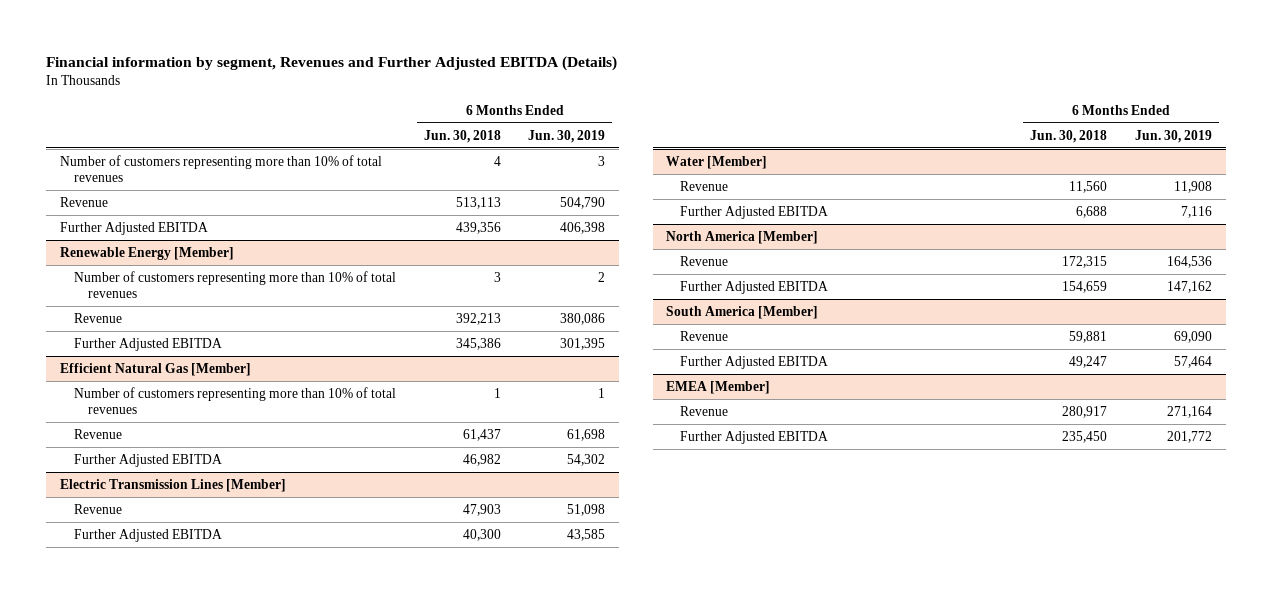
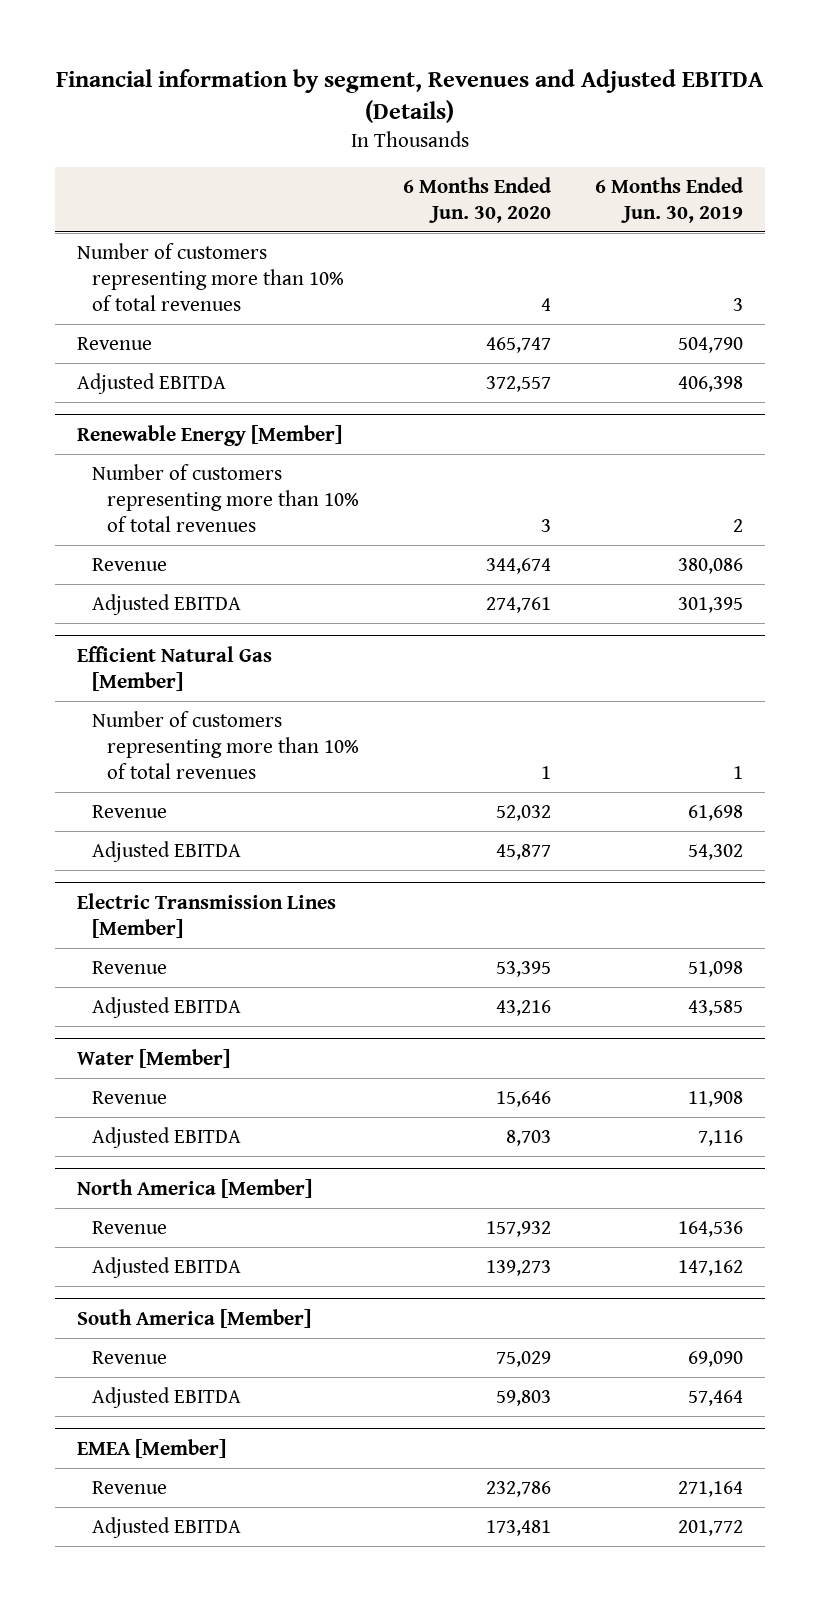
- Financial information by segment, Revenues and Further Adjusted EBITDA (Details)
+ Financial information by segment, Revenues and Adjusted EBITDA (Details)
- | 6 Months Ended Jun. 30, 2018 | 6 Months Ended Jun. 30, 2019
+ | 6 Months Ended Jun. 30, 2020 | 6 Months Ended Jun. 30, 2019
- Further Adjusted EBITDA | 439,356 | 406,398
+ Adjusted EBITDA | 372,557 | 406,398
@ Renewable Energy [Member]
- Further Adjusted EBITDA | 345,386 | 301,395
+ Adjusted EBITDA | 274,761 | 301,395
@ Efficient Natural Gas [Member]
- Further Adjusted EBITDA | 46,982 | 54,302
+ Adjusted EBITDA | 45,877 | 54,302
@ Electric Transmission Lines [Member]
- Further Adjusted EBITDA | 40,300 | 43,585
+ Adjusted EBITDA | 43,216 | 43,585
@ Water [Member]
- Further Adjusted EBITDA | 6,688 | 7,116
+ Adjusted EBITDA | 8,703 | 7,116
@ North America [Member]
- Further Adjusted EBITDA | 154,659 | 147,162
+ Adjusted EBITDA | 139,273 | 147,162
@ South America [Member]
- Further Adjusted EBITDA | 49,247 | 57,464
+ Adjusted EBITDA | 59,803 | 57,464
@ EMEA [Member]
- Further Adjusted EBITDA | 235,450 | 201,772
+ Adjusted EBITDA | 173,481 | 201,772

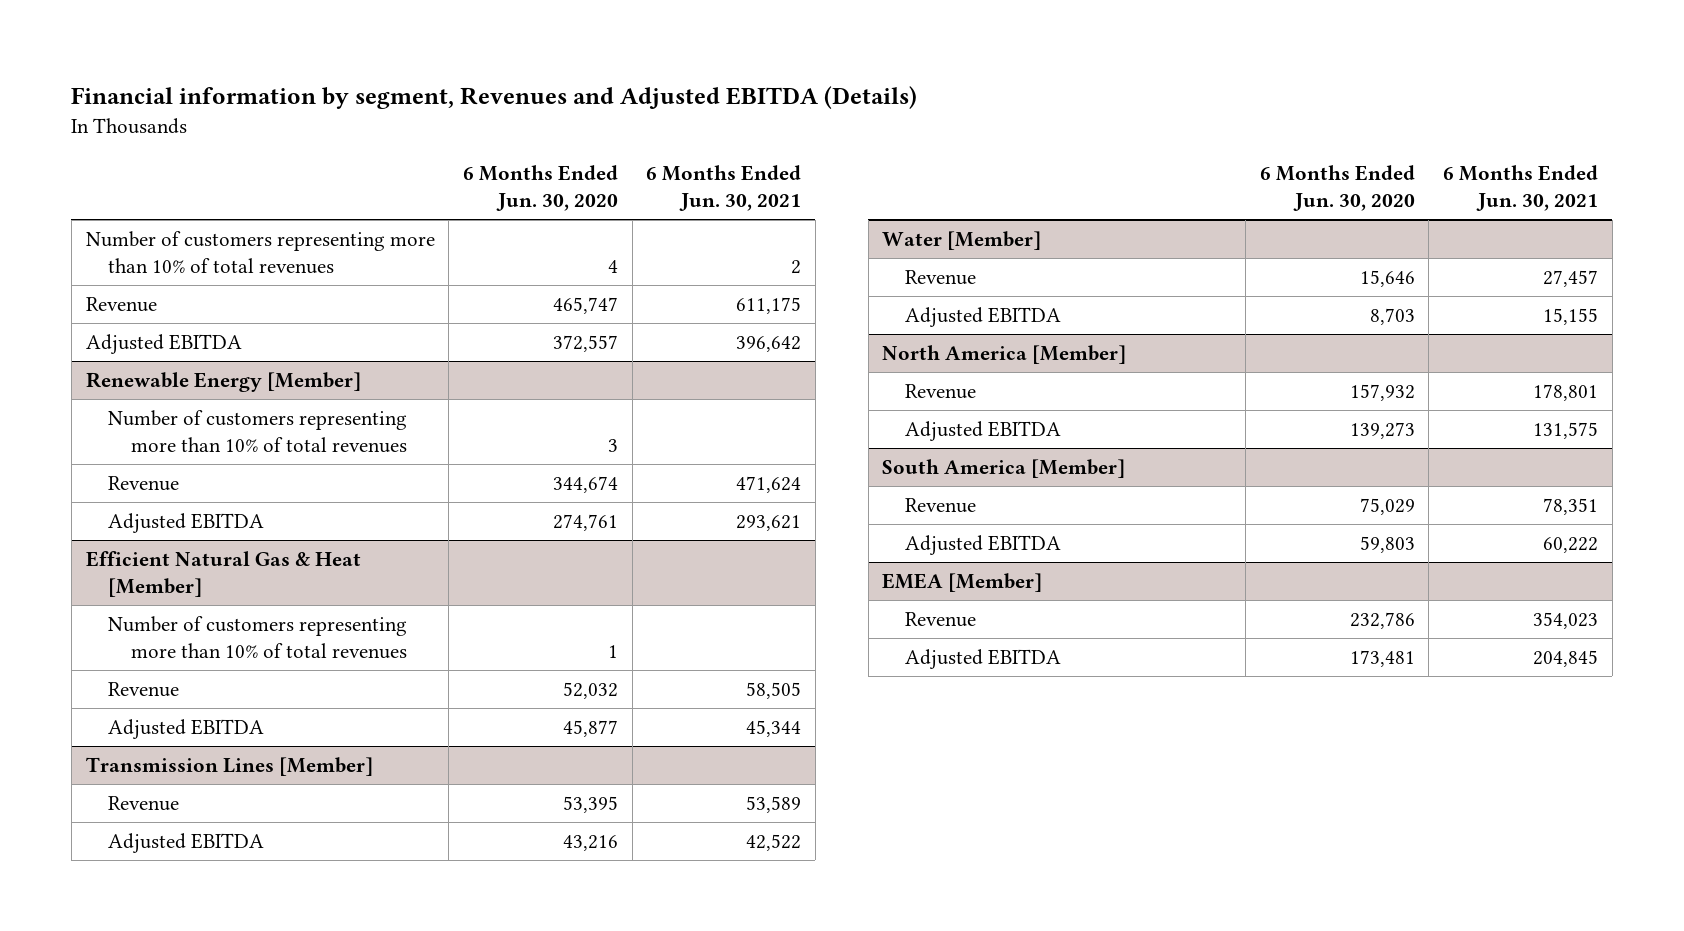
- | 6 Months Ended Jun. 30, 2020 | 6 Months Ended Jun. 30, 2019
+ | 6 Months Ended Jun. 30, 2020 | 6 Months Ended Jun. 30, 2021
- Efficient Natural Gas [Member]
+ Efficient Natural Gas & Heat [Member]
- Electric Transmission Lines [Member]
+ Transmission Lines [Member]

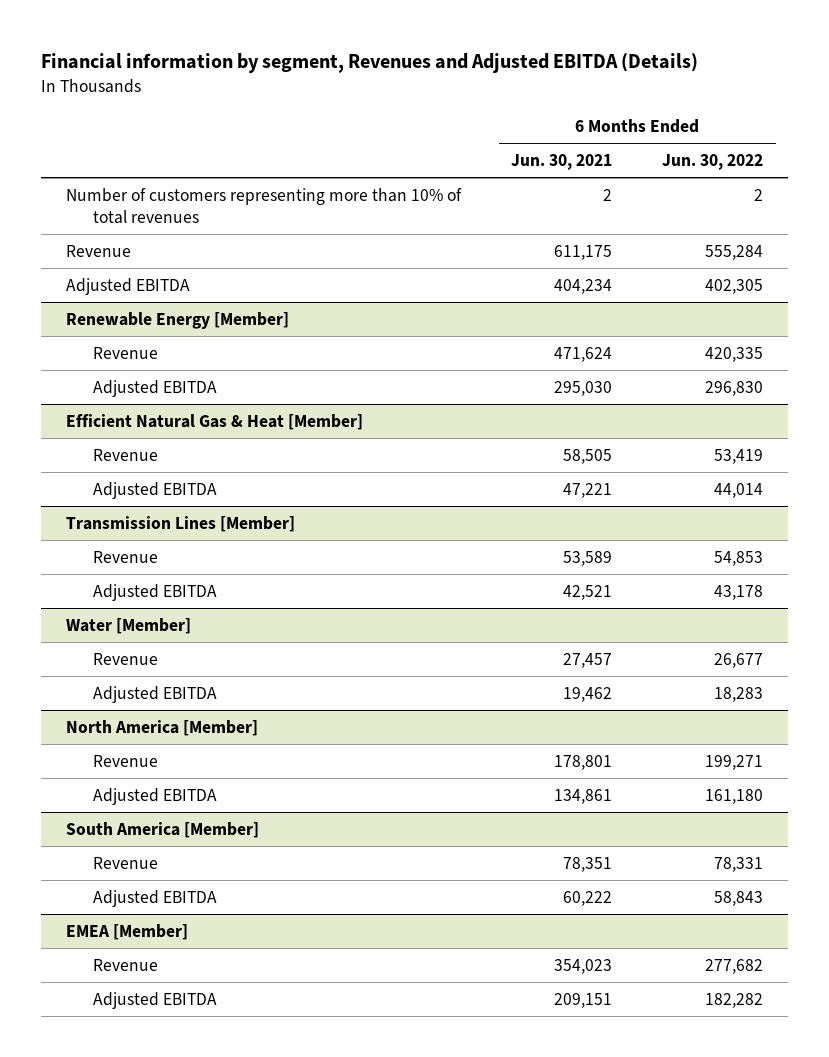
- | 6 Months Ended Jun. 30, 2020 | 6 Months Ended Jun. 30, 2021
+ | 6 Months Ended Jun. 30, 2021 | 6 Months Ended Jun. 30, 2022
- Adjusted EBITDA | 372,557 | 396,642
+ Adjusted EBITDA | 404,234 | 402,305
@ Renewable Energy [Member]
- Number of customers representing more than 10% of total revenues | 3 |
- Adjusted EBITDA | 274,761 | 293,621
+ Adjusted EBITDA | 295,030 | 296,830
@ Efficient Natural Gas & Heat [Member]
- Number of customers representing more than 10% of total revenues | 1 |
- Adjusted EBITDA | 45,877 | 45,344
+ Adjusted EBITDA | 47,221 | 44,014
@ Transmission Lines [Member]
- Adjusted EBITDA | 43,216 | 42,522
+ Adjusted EBITDA | 42,521 | 43,178
@ Water [Member]
- Adjusted EBITDA | 8,703 | 15,155
+ Adjusted EBITDA | 19,462 | 18,283
@ North America [Member]
- Adjusted EBITDA | 139,273 | 131,575
+ Adjusted EBITDA | 134,861 | 161,180
@ EMEA [Member]
- Adjusted EBITDA | 173,481 | 204,845
+ Adjusted EBITDA | 209,151 | 182,282

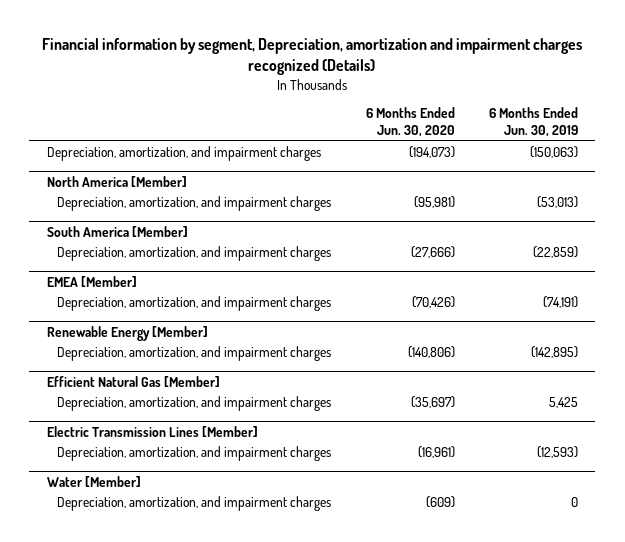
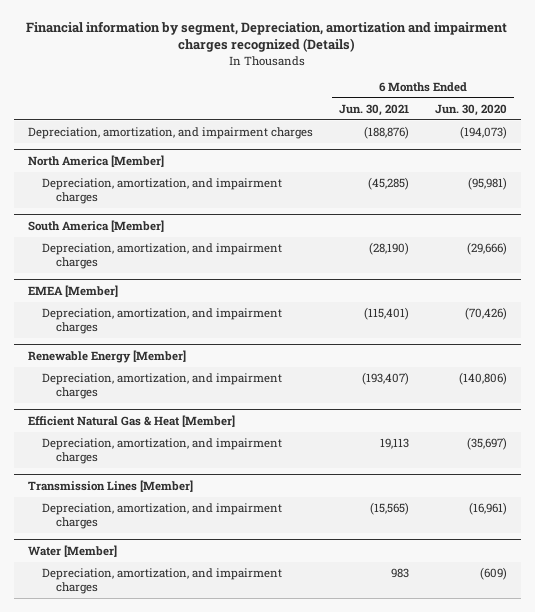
- | 6 Months Ended Jun. 30, 2020 | 6 Months Ended Jun. 30, 2019
+ | 6 Months Ended Jun. 30, 2021 | 6 Months Ended Jun. 30, 2020
@ South America [Member]
- Depreciation, amortization, and impairment charges | (27,666) | (22,859)
+ Depreciation, amortization, and impairment charges | (28,190) | (29,666)
- Efficient Natural Gas [Member]
+ Efficient Natural Gas & Heat [Member]
- Electric Transmission Lines [Member]
+ Transmission Lines [Member]

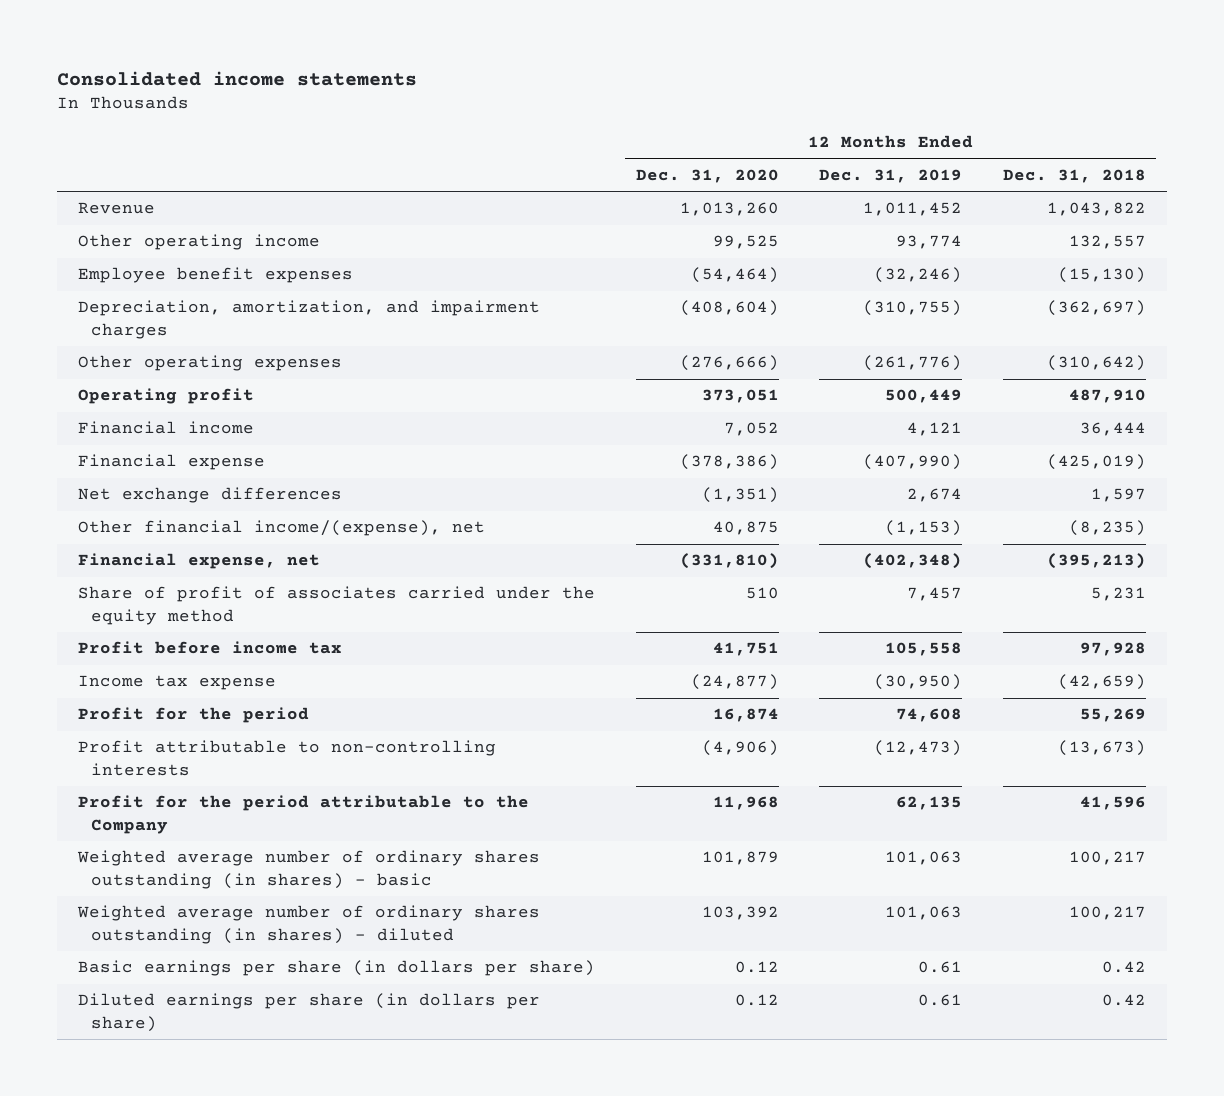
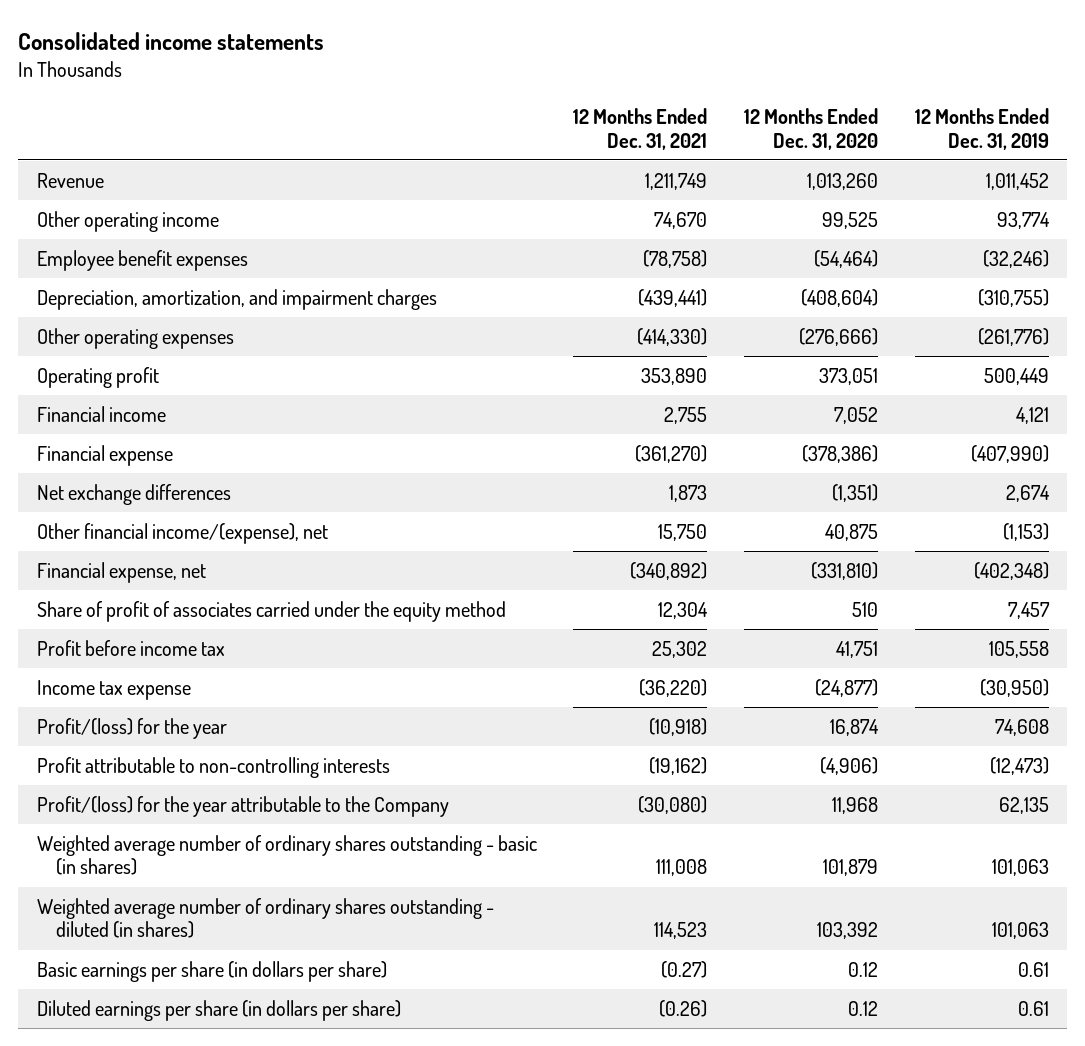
- | 12 Months Ended Dec. 31, 2020 | 12 Months Ended Dec. 31, 2019 | 12 Months Ended Dec. 31, 2018
+ | 12 Months Ended Dec. 31, 2021 | 12 Months Ended Dec. 31, 2020 | 12 Months Ended Dec. 31, 2019
- Profit for the period | 16,874 | 74,608 | 55,269
+ Profit/(loss) for the year | (10,918) | 16,874 | 74,608
- Profit for the period attributable to the Company | 11,968 | 62,135 | 41,596
- Weighted average number of ordinary shares outstanding (in shares) - basic | 101,879 | 101,063 | 100,217
- Weighted average number of ordinary shares outstanding (in shares) - diluted | 103,392 | 101,063 | 100,217
+ Profit/(loss) for the year attributable to the Company | (30,080) | 11,968 | 62,135
+ Weighted average number of ordinary shares outstanding - basic (in shares) | 111,008 | 101,879 | 101,063
+ Weighted average number of ordinary shares outstanding - diluted (in shares) | 114,523 | 103,392 | 101,063

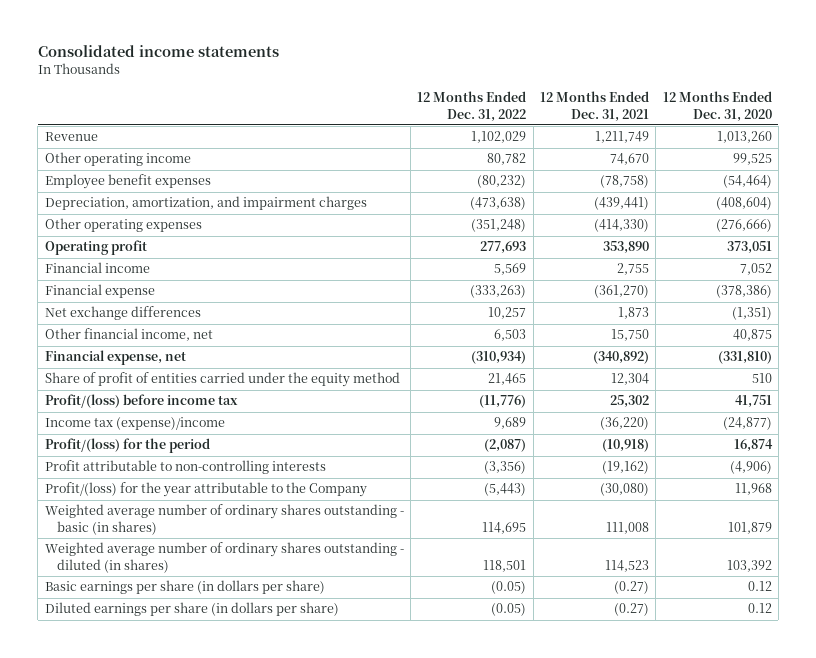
- | 12 Months Ended Dec. 31, 2021 | 12 Months Ended Dec. 31, 2020 | 12 Months Ended Dec. 31, 2019
+ | 12 Months Ended Dec. 31, 2022 | 12 Months Ended Dec. 31, 2021 | 12 Months Ended Dec. 31, 2020
- Other financial income/(expense), net | 15,750 | 40,875 | (1,153)
+ Other financial income, net | 6,503 | 15,750 | 40,875
- Share of profit of associates carried under the equity method | 12,304 | 510 | 7,457
- Profit before income tax | 25,302 | 41,751 | 105,558
- Income tax expense | (36,220) | (24,877) | (30,950)
- Profit/(loss) for the year | (10,918) | 16,874 | 74,608
+ Share of profit of entities carried under the equity method | 21,465 | 12,304 | 510
+ Profit/(loss) before income tax | (11,776) | 25,302 | 41,751
+ Income tax (expense)/income | 9,689 | (36,220) | (24,877)
+ Profit/(loss) for the period | (2,087) | (10,918) | 16,874
- Diluted earnings per share (in dollars per share) | (0.26) | 0.12 | 0.61
+ Diluted earnings per share (in dollars per share) | (0.05) | (0.27) | 0.12

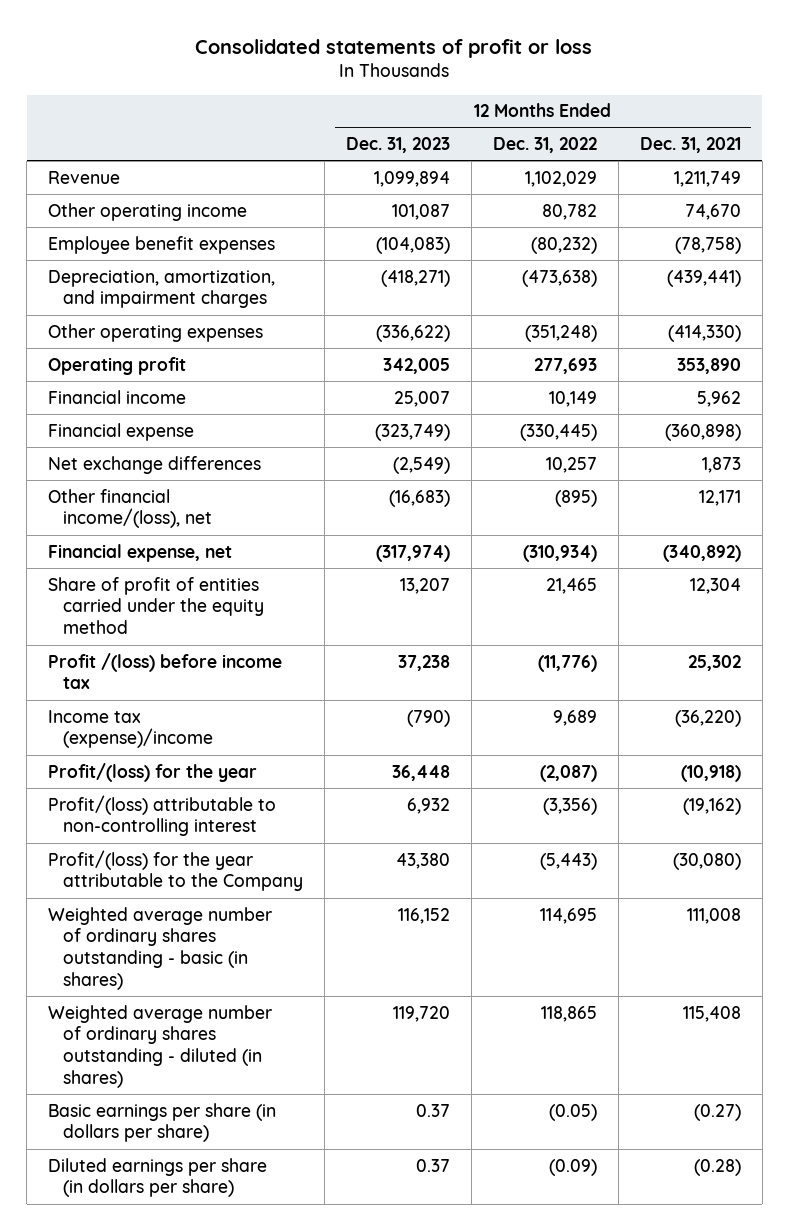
- Consolidated income statements
+ Consolidated statements of profit or loss
- | 12 Months Ended Dec. 31, 2022 | 12 Months Ended Dec. 31, 2021 | 12 Months Ended Dec. 31, 2020
+ | 12 Months Ended Dec. 31, 2023 | 12 Months Ended Dec. 31, 2022 | 12 Months Ended Dec. 31, 2021
- Financial income | 5,569 | 2,755 | 7,052
- Financial expense | (333,263) | (361,270) | (378,386)
+ Financial income | 25,007 | 10,149 | 5,962
+ Financial expense | (323,749) | (330,445) | (360,898)
- Other financial income, net | 6,503 | 15,750 | 40,875
+ Other financial income/(loss), net | (16,683) | (895) | 12,171
- Profit/(loss) before income tax | (11,776) | 25,302 | 41,751
+ Profit /(loss) before income tax | 37,238 | (11,776) | 25,302
- Profit/(loss) for the period | (2,087) | (10,918) | 16,874
- Profit attributable to non-controlling interests | (3,356) | (19,162) | (4,906)
+ Profit/(loss) for the year | 36,448 | (2,087) | (10,918)
+ Profit/(loss) attributable to non-controlling interest | 6,932 | (3,356) | (19,162)
- Weighted average number of ordinary shares outstanding - diluted (in shares) | 118,501 | 114,523 | 103,392
+ Weighted average number of ordinary shares outstanding - diluted (in shares) | 119,720 | 118,865 | 115,408
- Diluted earnings per share (in dollars per share) | (0.05) | (0.27) | 0.12
+ Diluted earnings per share (in dollars per share) | 0.37 | (0.09) | (0.28)

